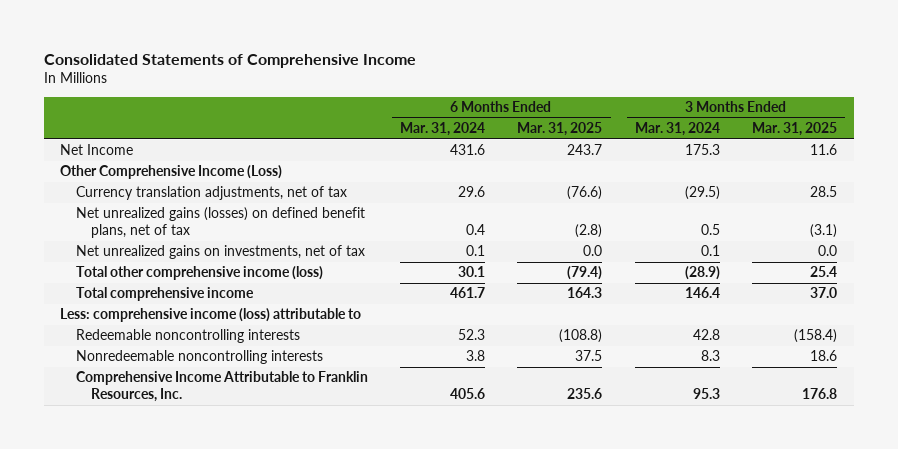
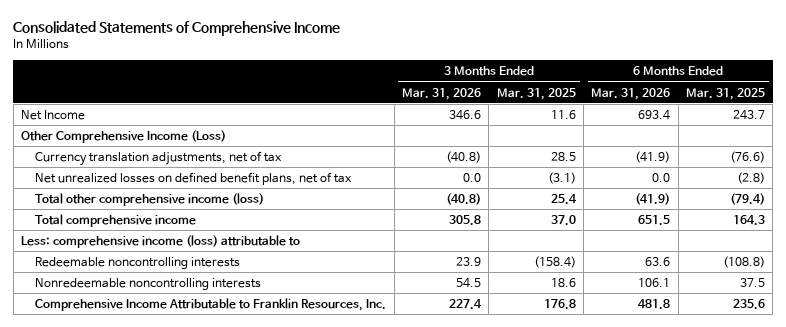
- | 6 Months Ended Mar. 31, 2024 | 6 Months Ended Mar. 31, 2025 | 3 Months Ended Mar. 31, 2024 | 3 Months Ended Mar. 31, 2025
+ | 3 Months Ended Mar. 31, 2026 | 3 Months Ended Mar. 31, 2025 | 6 Months Ended Mar. 31, 2026 | 6 Months Ended Mar. 31, 2025
- Net unrealized gains (losses) on defined benefit plans, net of tax | 0.4 | (2.8) | 0.5 | (3.1)
- Net unrealized gains on investments, net of tax | 0.1 | 0.0 | 0.1 | 0.0
+ Net unrealized losses on defined benefit plans, net of tax | 0.0 | (3.1) | 0.0 | (2.8)

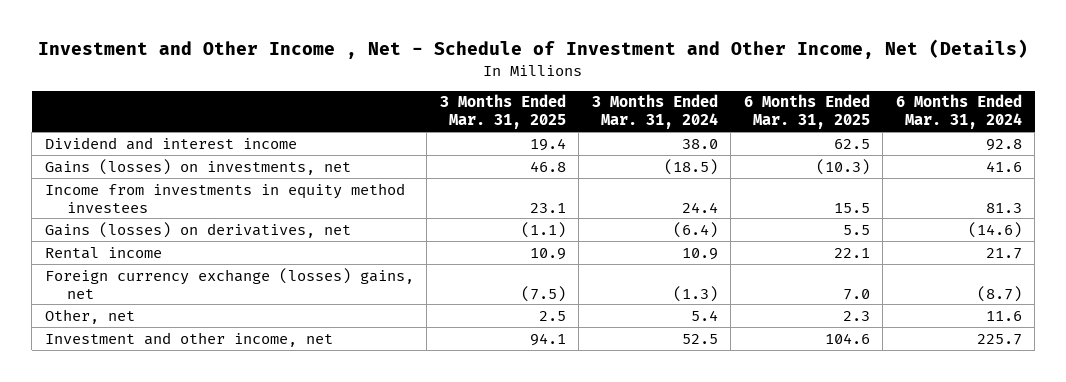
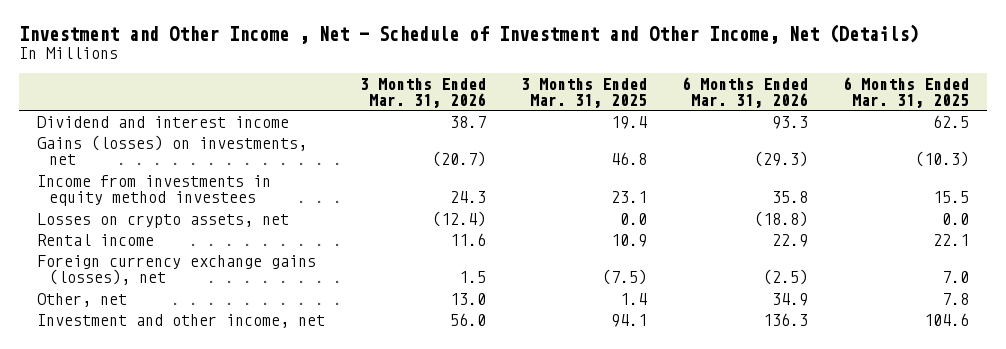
- | 3 Months Ended Mar. 31, 2025 | 3 Months Ended Mar. 31, 2024 | 6 Months Ended Mar. 31, 2025 | 6 Months Ended Mar. 31, 2024
+ | 3 Months Ended Mar. 31, 2026 | 3 Months Ended Mar. 31, 2025 | 6 Months Ended Mar. 31, 2026 | 6 Months Ended Mar. 31, 2025
- Gains (losses) on derivatives, net | (1.1) | (6.4) | 5.5 | (14.6)
+ Losses on crypto assets, net | (12.4) | 0.0 | (18.8) | 0.0
- Foreign currency exchange (losses) gains, net | (7.5) | (1.3) | 7.0 | (8.7)
- Other, net | 2.5 | 5.4 | 2.3 | 11.6
+ Foreign currency exchange gains (losses), net | 1.5 | (7.5) | (2.5) | 7.0
+ Other, net | 13.0 | 1.4 | 34.9 | 7.8

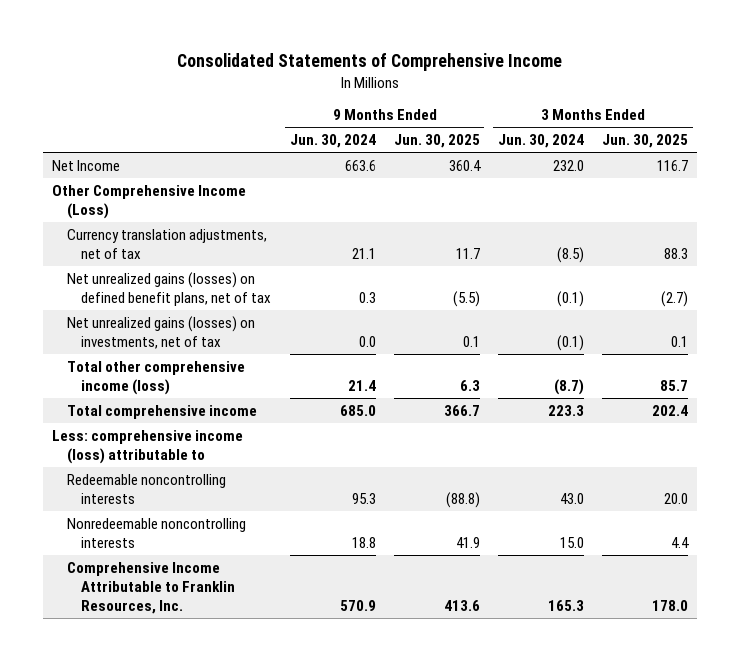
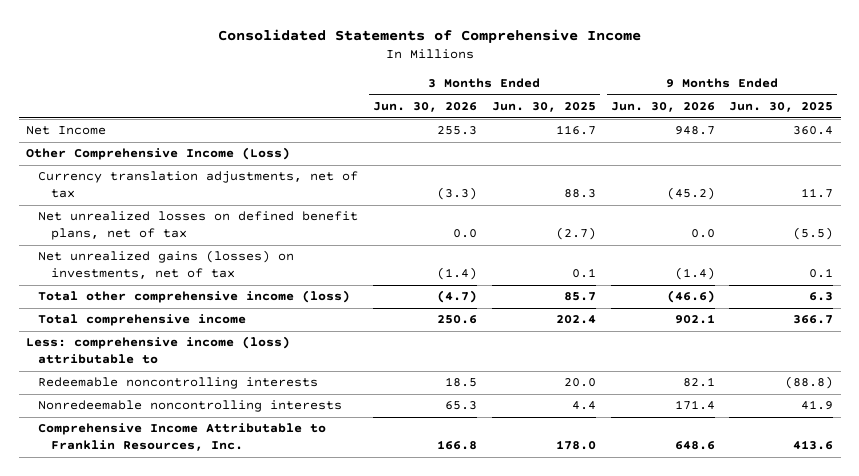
- | 9 Months Ended Jun. 30, 2024 | 9 Months Ended Jun. 30, 2025 | 3 Months Ended Jun. 30, 2024 | 3 Months Ended Jun. 30, 2025
+ | 3 Months Ended Jun. 30, 2026 | 3 Months Ended Jun. 30, 2025 | 9 Months Ended Jun. 30, 2026 | 9 Months Ended Jun. 30, 2025
- Net unrealized gains (losses) on defined benefit plans, net of tax | 0.3 | (5.5) | (0.1) | (2.7)
+ Net unrealized losses on defined benefit plans, net of tax | 0.0 | (2.7) | 0.0 | (5.5)

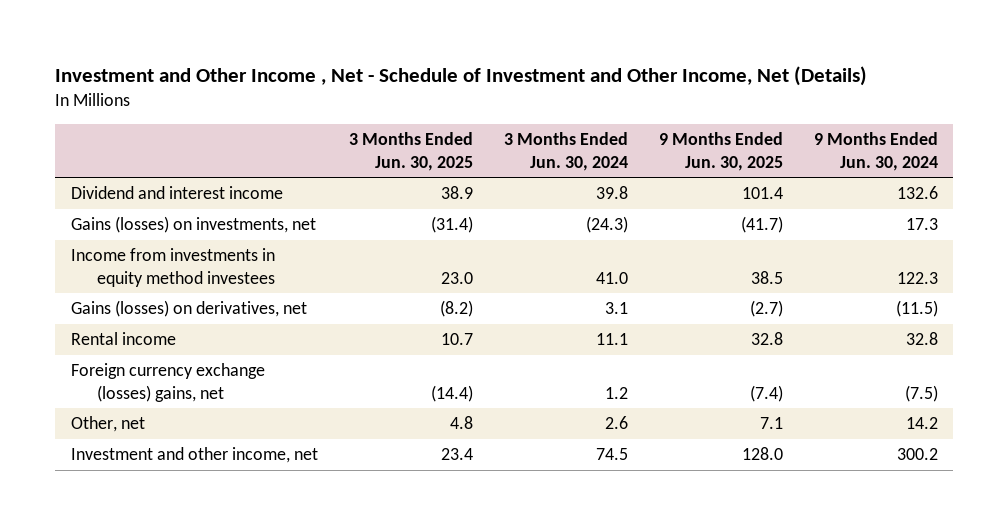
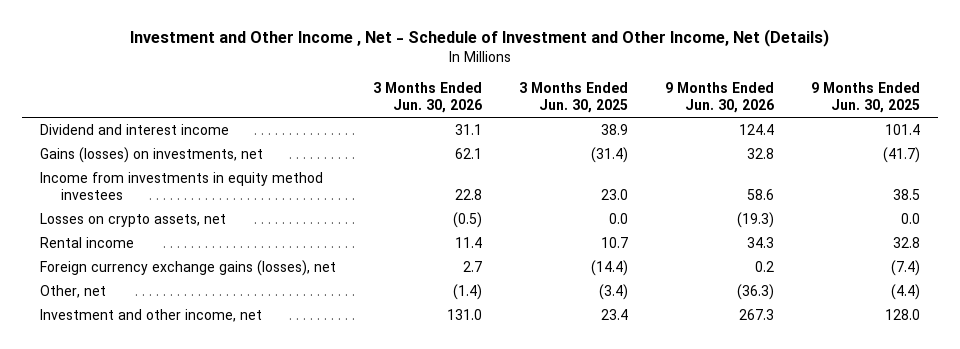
- | 3 Months Ended Jun. 30, 2025 | 3 Months Ended Jun. 30, 2024 | 9 Months Ended Jun. 30, 2025 | 9 Months Ended Jun. 30, 2024
+ | 3 Months Ended Jun. 30, 2026 | 3 Months Ended Jun. 30, 2025 | 9 Months Ended Jun. 30, 2026 | 9 Months Ended Jun. 30, 2025
- Gains (losses) on derivatives, net | (8.2) | 3.1 | (2.7) | (11.5)
+ Losses on crypto assets, net | (0.5) | 0.0 | (19.3) | 0.0
- Foreign currency exchange (losses) gains, net | (14.4) | 1.2 | (7.4) | (7.5)
- Other, net | 4.8 | 2.6 | 7.1 | 14.2
+ Foreign currency exchange gains (losses), net | 2.7 | (14.4) | 0.2 | (7.4)
+ Other, net | (1.4) | (3.4) | (36.3) | (4.4)

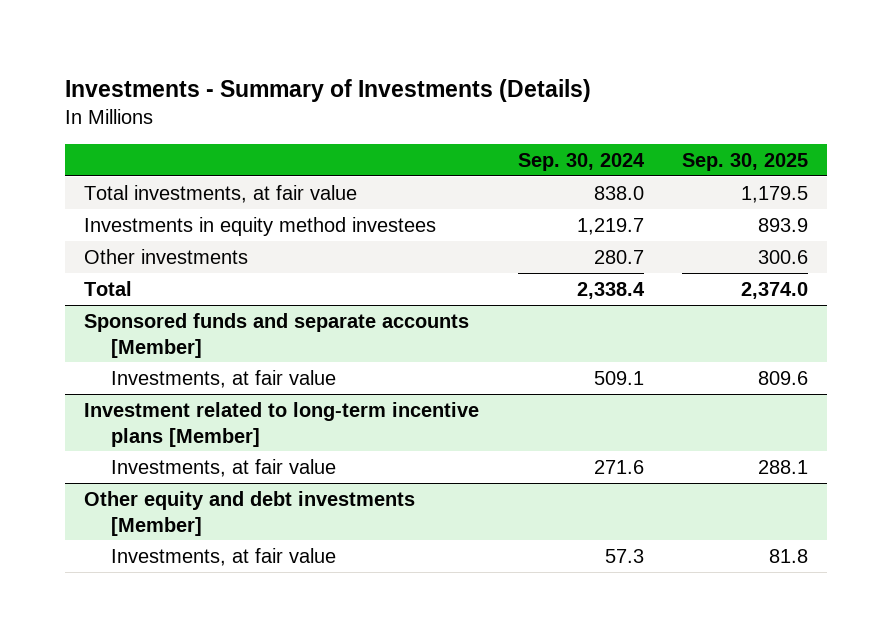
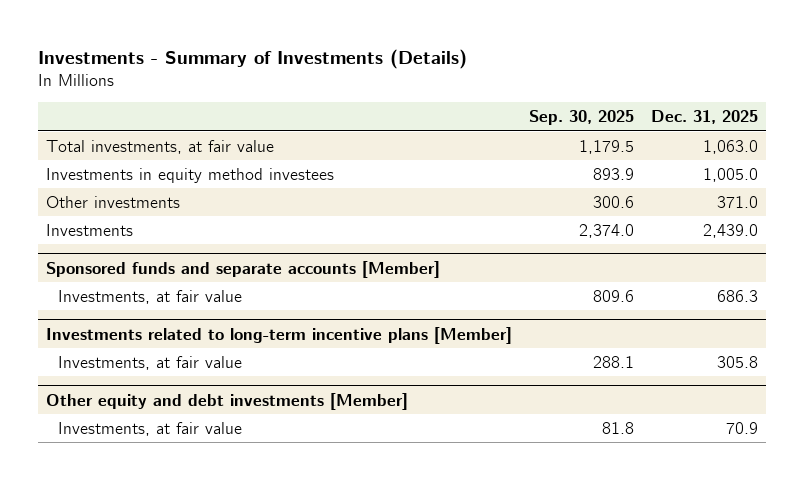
- | Sep. 30, 2024 | Sep. 30, 2025
+ | Sep. 30, 2025 | Dec. 31, 2025
- Total | 2,338.4 | 2,374.0
+ Investments | 2,374.0 | 2,439.0
- Investment related to long-term incentive plans [Member]
+ Investments related to long-term incentive plans [Member]

